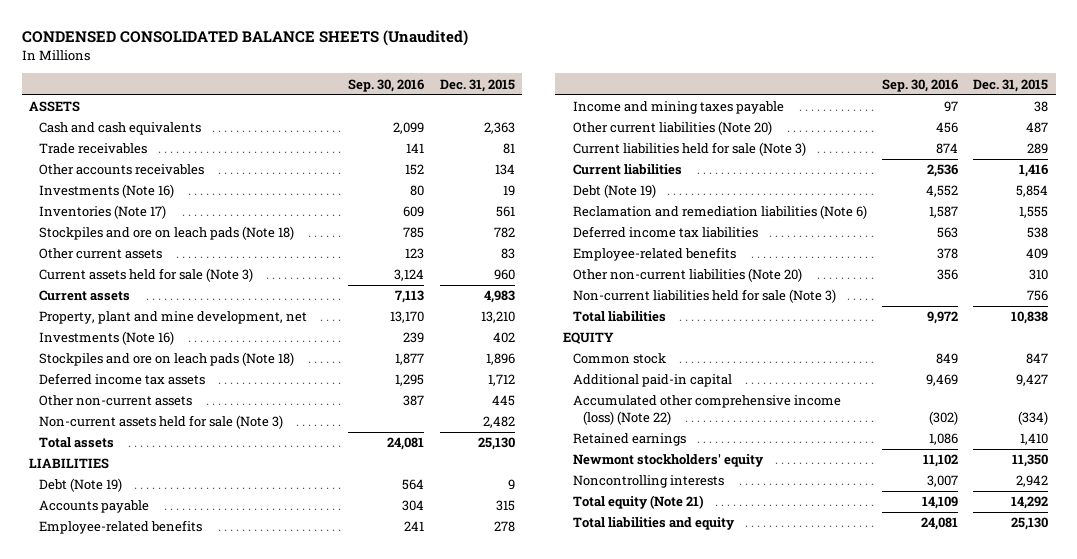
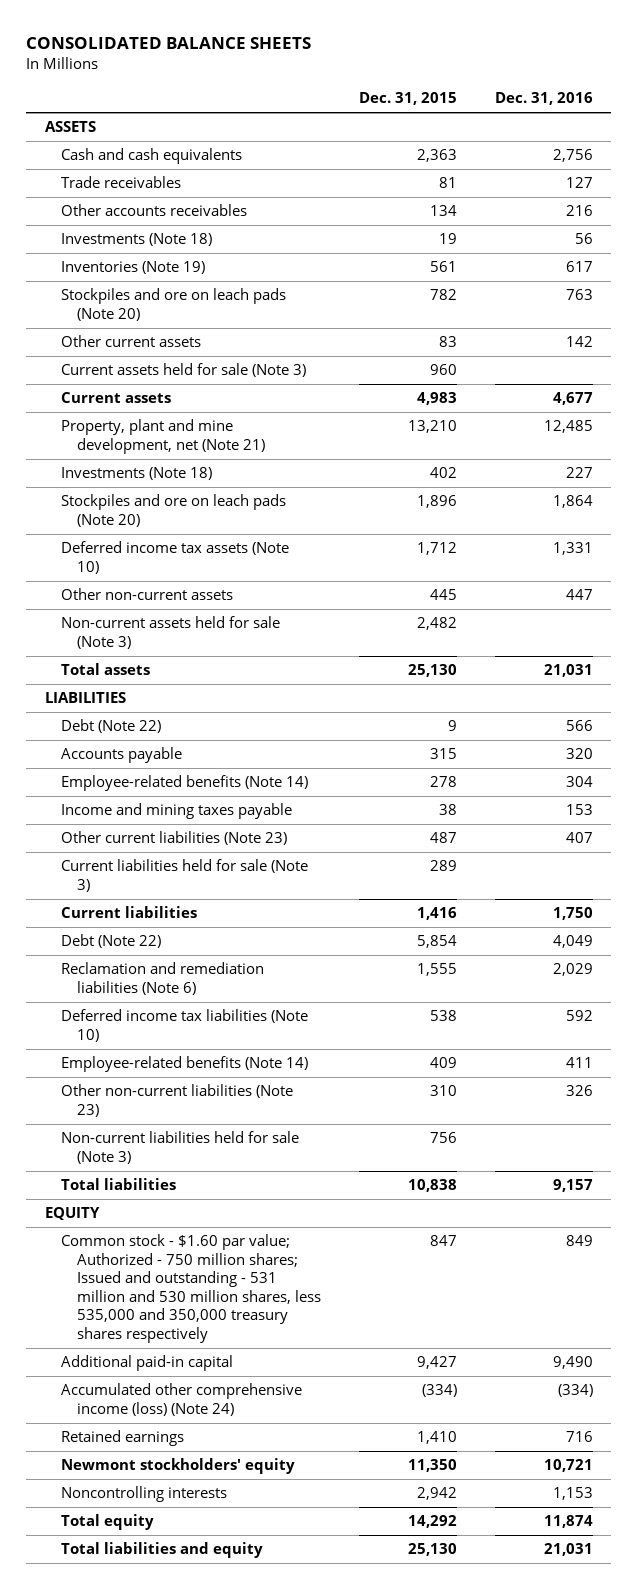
- CONDENSED CONSOLIDATED BALANCE SHEETS (Unaudited)
+ CONSOLIDATED BALANCE SHEETS
- | Sep. 30, 2016 | Dec. 31, 2015
+ | Dec. 31, 2015 | Dec. 31, 2016
- Investments (Note 16) | 80 | 19
- Inventories (Note 17) | 609 | 561
- Stockpiles and ore on leach pads (Note 18) | 785 | 782
+ Investments (Note 18) | 19 | 56
+ Inventories (Note 19) | 561 | 617
+ Stockpiles and ore on leach pads (Note 20) | 782 | 763
- Property, plant and mine development, net | 13,170 | 13,210
- Investments (Note 16) | 239 | 402
- Stockpiles and ore on leach pads (Note 18) | 1,877 | 1,896
- Deferred income tax assets | 1,295 | 1,712
+ Property, plant and mine development, net (Note 21) | 13,210 | 12,485
+ Investments (Note 18) | 402 | 227
+ Stockpiles and ore on leach pads (Note 20) | 1,896 | 1,864
+ Deferred income tax assets (Note 10) | 1,712 | 1,331
- Debt (Note 19) | 564 | 9
+ Debt (Note 22) | 9 | 566
- Employee-related benefits | 241 | 278
+ Employee-related benefits (Note 14) | 278 | 304
- Other current liabilities (Note 20) | 456 | 487
+ Other current liabilities (Note 23) | 487 | 407
- Debt (Note 19) | 4,552 | 5,854
+ Debt (Note 22) | 5,854 | 4,049
- Deferred income tax liabilities | 563 | 538
- Employee-related benefits | 378 | 409
- Other non-current liabilities (Note 20) | 356 | 310
+ Deferred income tax liabilities (Note 10) | 538 | 592
+ Employee-related benefits (Note 14) | 409 | 411
+ Other non-current liabilities (Note 23) | 310 | 326
- Common stock | 849 | 847
+ Common stock - $1.60 par value; Authorized - 750 million shares; Issued and outstanding - 531 million and 530 million shares, less 535,000 and 350,000 treasury shares respectively | 847 | 849
- Accumulated other comprehensive income (loss) (Note 22) | (302) | (334)
+ Accumulated other comprehensive income (loss) (Note 24) | (334) | (334)
- Total equity (Note 21) | 14,109 | 14,292
+ Total equity | 14,292 | 11,874

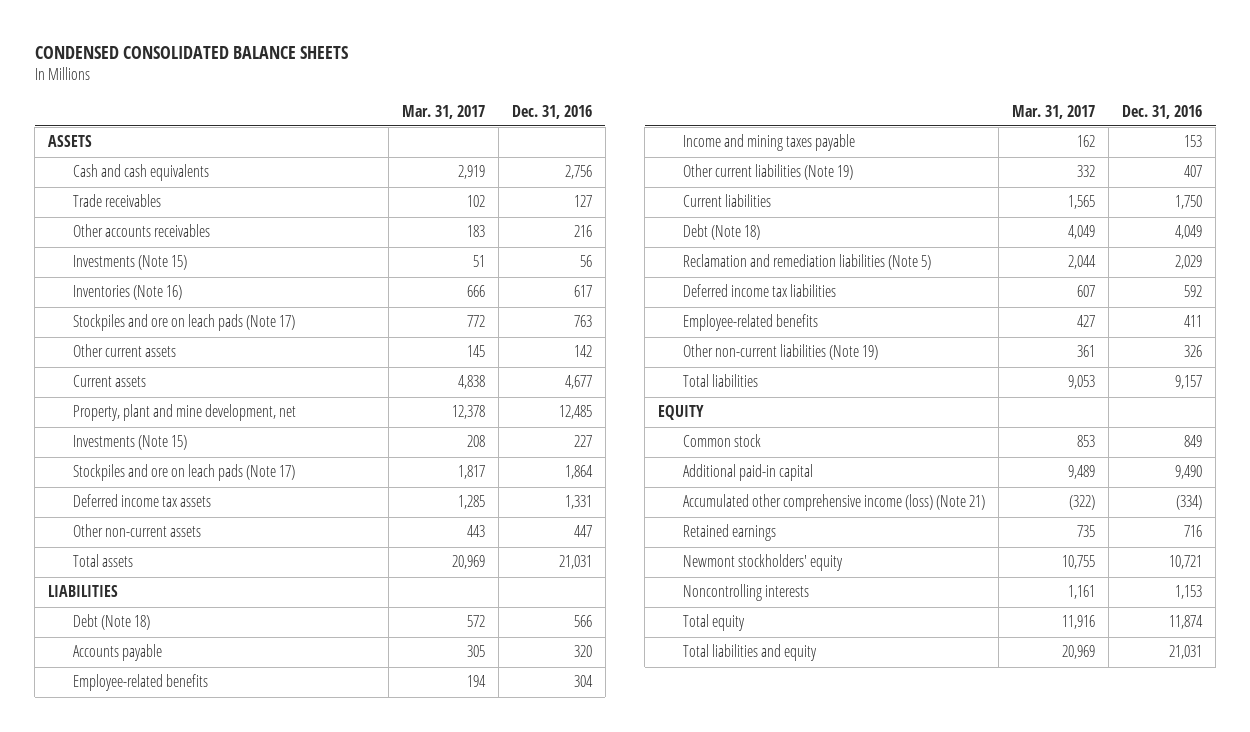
- CONSOLIDATED BALANCE SHEETS
+ CONDENSED CONSOLIDATED BALANCE SHEETS
- | Dec. 31, 2015 | Dec. 31, 2016
+ | Mar. 31, 2017 | Dec. 31, 2016
- Investments (Note 18) | 19 | 56
- Inventories (Note 19) | 561 | 617
- Stockpiles and ore on leach pads (Note 20) | 782 | 763
+ Investments (Note 15) | 51 | 56
+ Inventories (Note 16) | 666 | 617
+ Stockpiles and ore on leach pads (Note 17) | 772 | 763
- Current assets held for sale (Note 3) | 960 |
- Property, plant and mine development, net (Note 21) | 13,210 | 12,485
- Investments (Note 18) | 402 | 227
- Stockpiles and ore on leach pads (Note 20) | 1,896 | 1,864
- Deferred income tax assets (Note 10) | 1,712 | 1,331
+ Property, plant and mine development, net | 12,378 | 12,485
+ Investments (Note 15) | 208 | 227
+ Stockpiles and ore on leach pads (Note 17) | 1,817 | 1,864
+ Deferred income tax assets | 1,285 | 1,331
- Non-current assets held for sale (Note 3) | 2,482 |
- Debt (Note 22) | 9 | 566
+ Debt (Note 18) | 572 | 566
- Employee-related benefits (Note 14) | 278 | 304
+ Employee-related benefits | 194 | 304
- Other current liabilities (Note 23) | 487 | 407
- Current liabilities held for sale (Note 3) | 289 |
+ Other current liabilities (Note 19) | 332 | 407
- Debt (Note 22) | 5,854 | 4,049
- Reclamation and remediation liabilities (Note 6) | 1,555 | 2,029
- Deferred income tax liabilities (Note 10) | 538 | 592
- Employee-related benefits (Note 14) | 409 | 411
- Other non-current liabilities (Note 23) | 310 | 326
- Non-current liabilities held for sale (Note 3) | 756 |
+ Debt (Note 18) | 4,049 | 4,049
+ Reclamation and remediation liabilities (Note 5) | 2,044 | 2,029
+ Deferred income tax liabilities | 607 | 592
+ Employee-related benefits | 427 | 411
+ Other non-current liabilities (Note 19) | 361 | 326
- Common stock - $1.60 par value; Authorized - 750 million shares; Issued and outstanding - 531 million and 530 million shares, less 535,000 and 350,000 treasury shares respectively | 847 | 849
+ Common stock | 853 | 849
- Accumulated other comprehensive income (loss) (Note 24) | (334) | (334)
+ Accumulated other comprehensive income (loss) (Note 21) | (322) | (334)

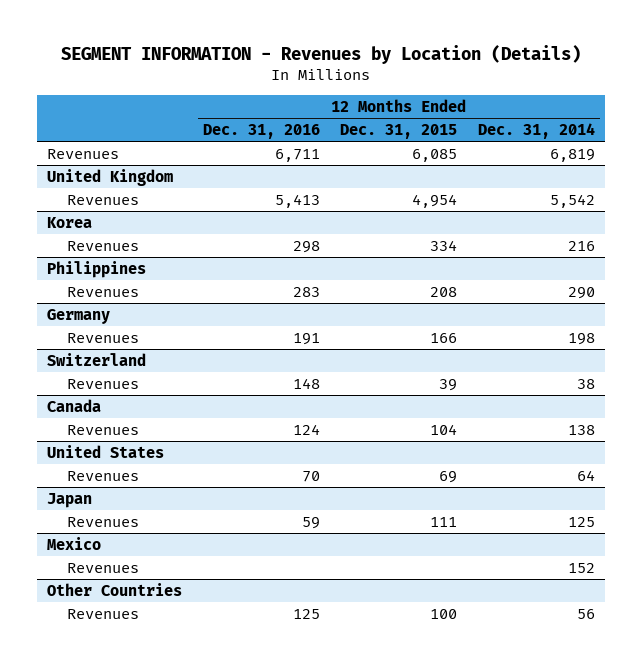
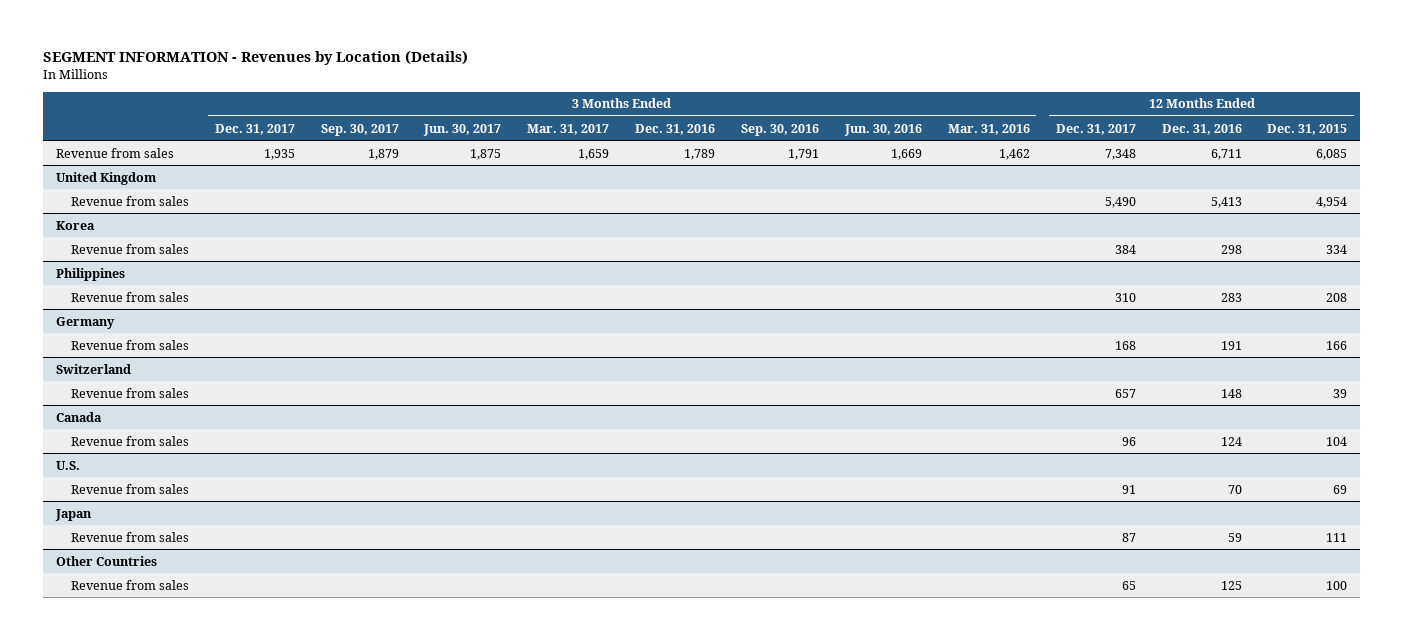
- | 12 Months Ended Dec. 31, 2016 | 12 Months Ended Dec. 31, 2015 | 12 Months Ended Dec. 31, 2014
+ | 3 Months Ended Dec. 31, 2017 | 3 Months Ended Sep. 30, 2017 | 3 Months Ended Jun. 30, 2017 | 3 Months Ended Mar. 31, 2017 | 3 Months Ended Dec. 31, 2016 | 3 Months Ended Sep. 30, 2016 | 3 Months Ended Jun. 30, 2016 | 3 Months Ended Mar. 31, 2016 | 12 Months Ended Dec. 31, 2017 | 12 Months Ended Dec. 31, 2016 | 12 Months Ended Dec. 31, 2015
- Revenues | 6,711 | 6,085 | 6,819
+ Revenue from sales | 1,935 | 1,879 | 1,875 | 1,659 | 1,789 | 1,791 | 1,669 | 1,462 | 7,348 | 6,711 | 6,085
@ United Kingdom
- Revenues | 5,413 | 4,954 | 5,542
+ Revenue from sales | | | | | | | | | 5,490 | 5,413 | 4,954
@ Korea
- Revenues | 298 | 334 | 216
+ Revenue from sales | | | | | | | | | 384 | 298 | 334
@ Philippines
- Revenues | 283 | 208 | 290
+ Revenue from sales | | | | | | | | | 310 | 283 | 208
@ Germany
- Revenues | 191 | 166 | 198
+ Revenue from sales | | | | | | | | | 168 | 191 | 166
@ Switzerland
- Revenues | 148 | 39 | 38
+ Revenue from sales | | | | | | | | | 657 | 148 | 39
@ Canada
- Revenues | 124 | 104 | 138
- United States
- Revenues | 70 | 69 | 64
@ Canada
+ Revenue from sales | | | | | | | | | 96 | 124 | 104
+ U.S.
+ Revenue from sales | | | | | | | | | 91 | 70 | 69
@ Japan
- Revenues | 59 | 111 | 125
- Mexico
- Revenues | | | 152
@ Japan
+ Revenue from sales | | | | | | | | | 87 | 59 | 111
@ Other Countries
- Revenues | 125 | 100 | 56
+ Revenue from sales | | | | | | | | | 65 | 125 | 100

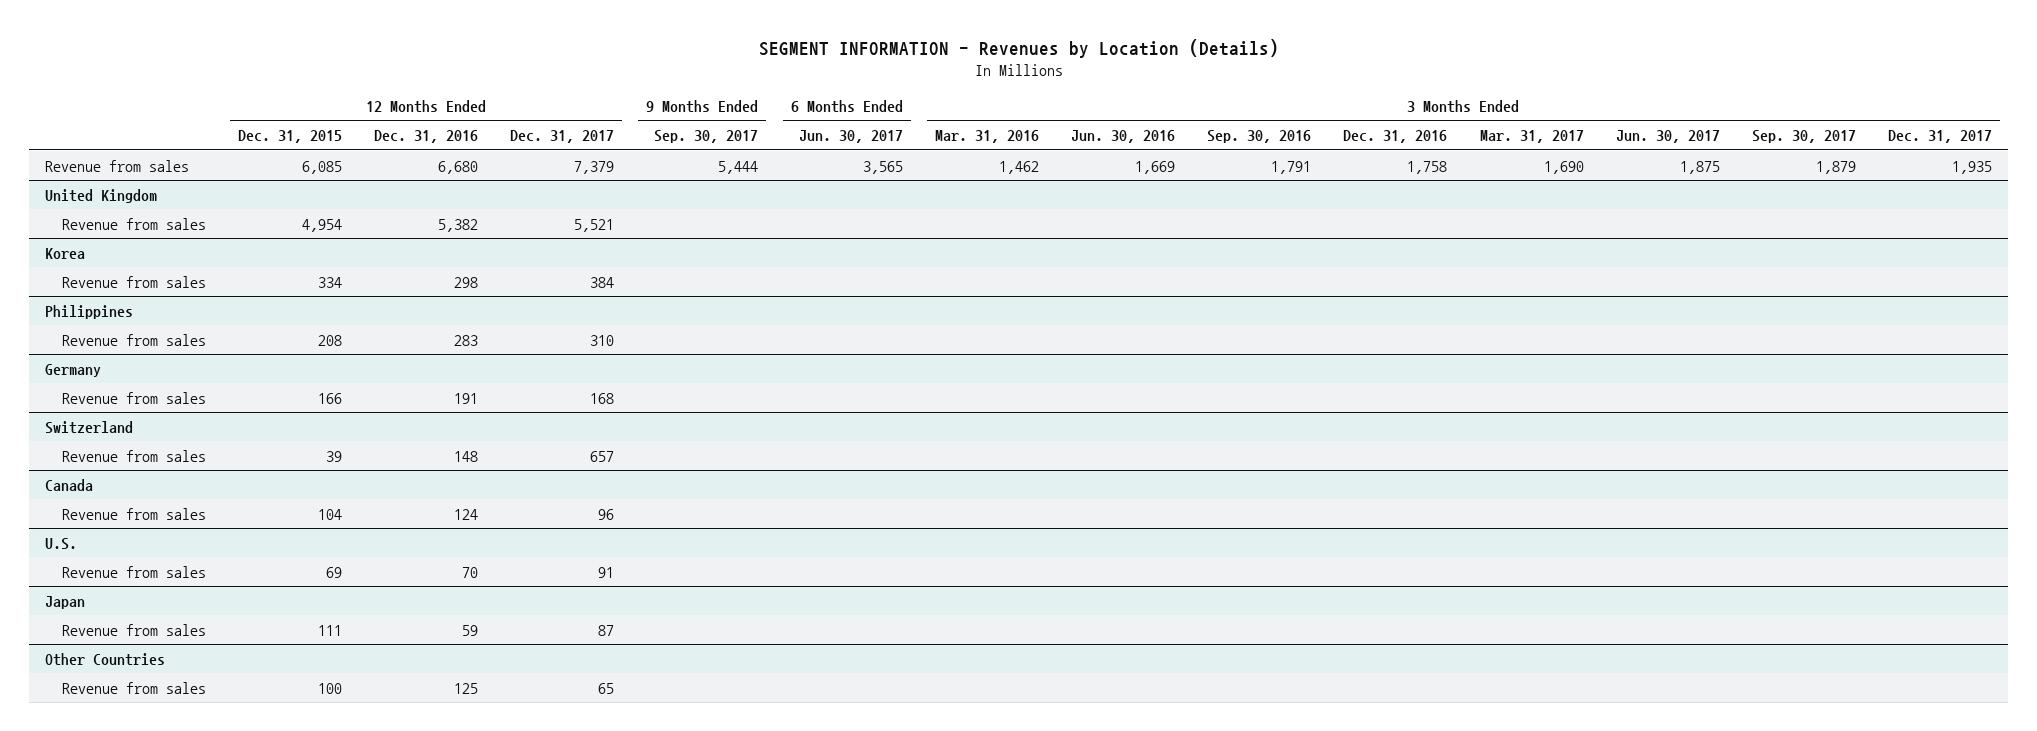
- | 3 Months Ended Dec. 31, 2017 | 3 Months Ended Sep. 30, 2017 | 3 Months Ended Jun. 30, 2017 | 3 Months Ended Mar. 31, 2017 | 3 Months Ended Dec. 31, 2016 | 3 Months Ended Sep. 30, 2016 | 3 Months Ended Jun. 30, 2016 | 3 Months Ended Mar. 31, 2016 | 12 Months Ended Dec. 31, 2017 | 12 Months Ended Dec. 31, 2016 | 12 Months Ended Dec. 31, 2015
+ | 12 Months Ended Dec. 31, 2015 | 12 Months Ended Dec. 31, 2016 | 12 Months Ended Dec. 31, 2017 | 9 Months Ended Sep. 30, 2017 | 6 Months Ended Jun. 30, 2017 | 3 Months Ended Mar. 31, 2016 | 3 Months Ended Jun. 30, 2016 | 3 Months Ended Sep. 30, 2016 | 3 Months Ended Dec. 31, 2016 | 3 Months Ended Mar. 31, 2017 | 3 Months Ended Jun. 30, 2017 | 3 Months Ended Sep. 30, 2017 | 3 Months Ended Dec. 31, 2017
- Revenue from sales | 1,935 | 1,879 | 1,875 | 1,659 | 1,789 | 1,791 | 1,669 | 1,462 | 7,348 | 6,711 | 6,085
+ Revenue from sales | 6,085 | 6,680 | 7,379 | 5,444 | 3,565 | 1,462 | 1,669 | 1,791 | 1,758 | 1,690 | 1,875 | 1,879 | 1,935
@ United Kingdom
- Revenue from sales | | | | | | | | | 5,490 | 5,413 | 4,954
+ Revenue from sales | 4,954 | 5,382 | 5,521 | | | | | | | | | |

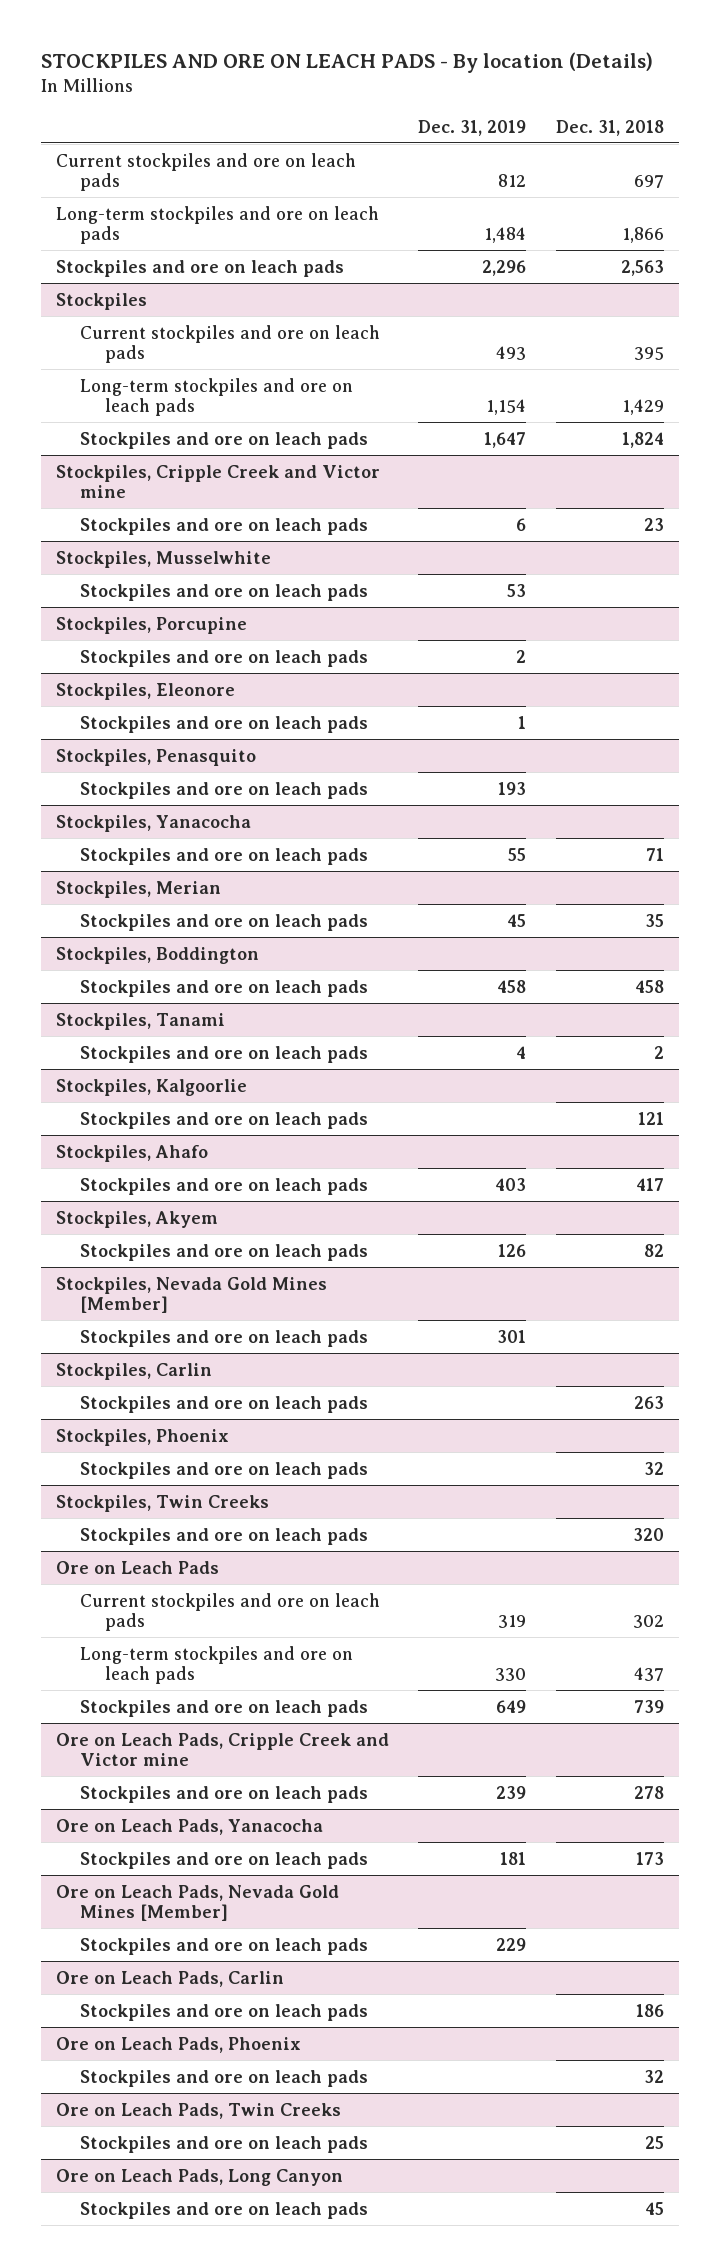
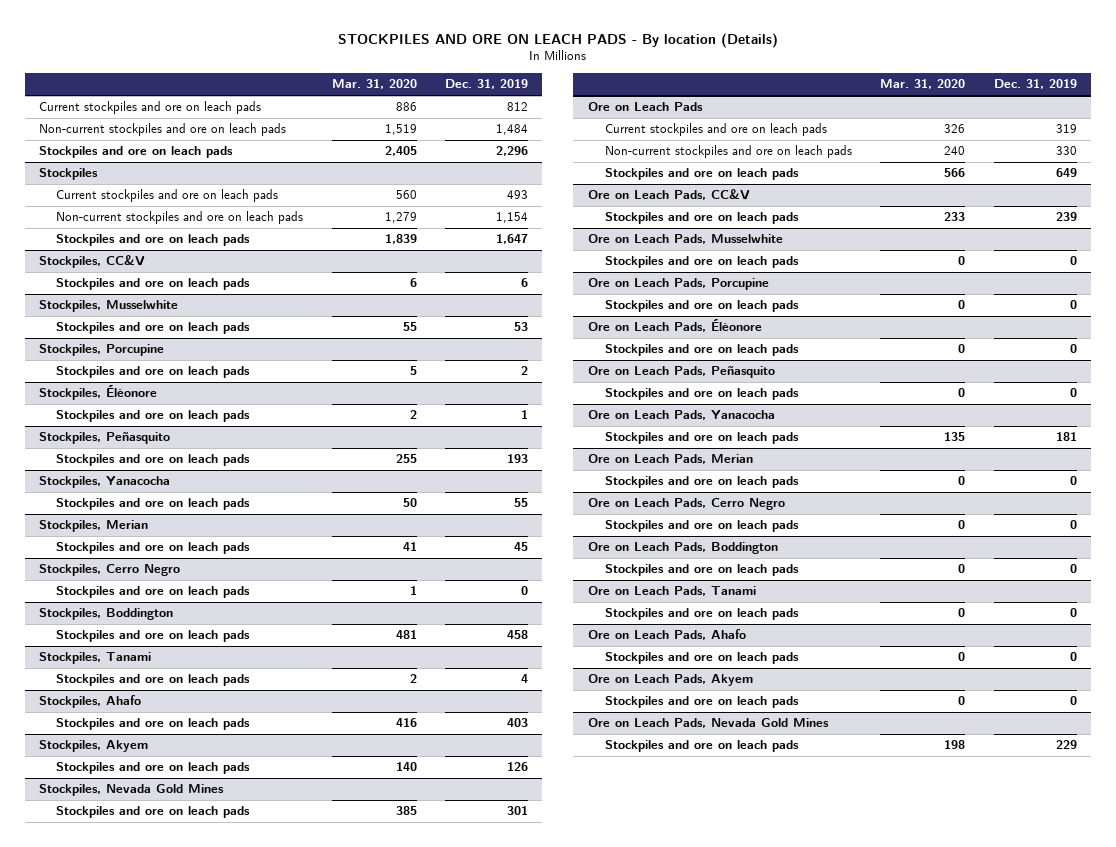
- | Dec. 31, 2019 | Dec. 31, 2018
+ | Mar. 31, 2020 | Dec. 31, 2019
- Long-term stockpiles and ore on leach pads | 1,484 | 1,866
+ Non-current stockpiles and ore on leach pads | 1,519 | 1,484
@ Stockpiles
- Long-term stockpiles and ore on leach pads | 1,154 | 1,429
+ Non-current stockpiles and ore on leach pads | 1,279 | 1,154
- Stockpiles, Cripple Creek and Victor mine
+ Stockpiles, CC&V
- Stockpiles, Eleonore
+ Stockpiles, Éléonore
- Stockpiles, Penasquito
+ Stockpiles, Peñasquito
+ Stockpiles, Cerro Negro
+ Stockpiles and ore on leach pads | 1 | 0
- Stockpiles, Kalgoorlie
- Stockpiles and ore on leach pads | | 121
- Stockpiles, Nevada Gold Mines [Member]
+ Stockpiles, Nevada Gold Mines
- Stockpiles, Carlin
- Stockpiles and ore on leach pads | | 263
- Stockpiles, Phoenix
- Stockpiles and ore on leach pads | | 32
- Stockpiles, Twin Creeks
- Stockpiles and ore on leach pads | | 320
@ Ore on Leach Pads
- Long-term stockpiles and ore on leach pads | 330 | 437
+ Non-current stockpiles and ore on leach pads | 240 | 330
- Ore on Leach Pads, Cripple Creek and Victor mine
+ Ore on Leach Pads, CC&V
+ Ore on Leach Pads, Musselwhite
+ Stockpiles and ore on leach pads | 0 | 0
+ Ore on Leach Pads, Porcupine
+ Stockpiles and ore on leach pads | 0 | 0
+ Ore on Leach Pads, Éléonore
+ Stockpiles and ore on leach pads | 0 | 0
+ Ore on Leach Pads, Peñasquito
+ Stockpiles and ore on leach pads | 0 | 0
- Ore on Leach Pads, Nevada Gold Mines [Member]
+ Ore on Leach Pads, Merian
+ Stockpiles and ore on leach pads | 0 | 0
+ Ore on Leach Pads, Cerro Negro
+ Stockpiles and ore on leach pads | 0 | 0
+ Ore on Leach Pads, Boddington
+ Stockpiles and ore on leach pads | 0 | 0
+ Ore on Leach Pads, Tanami
+ Stockpiles and ore on leach pads | 0 | 0
+ Ore on Leach Pads, Ahafo
+ Stockpiles and ore on leach pads | 0 | 0
+ Ore on Leach Pads, Akyem
+ Stockpiles and ore on leach pads | 0 | 0
+ Ore on Leach Pads, Nevada Gold Mines
- Ore on Leach Pads, Carlin
- Stockpiles and ore on leach pads | | 186
- Ore on Leach Pads, Phoenix
- Stockpiles and ore on leach pads | | 32
- Ore on Leach Pads, Twin Creeks
- Stockpiles and ore on leach pads | | 25
- Ore on Leach Pads, Long Canyon
- Stockpiles and ore on leach pads | | 45

